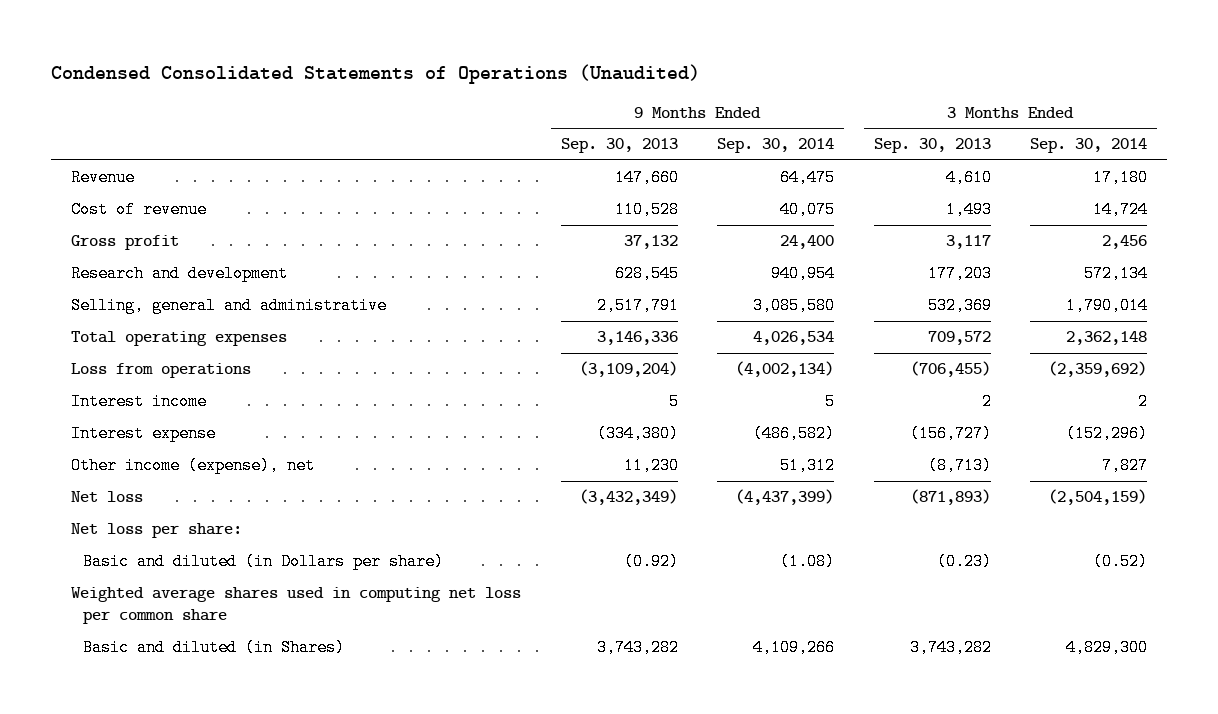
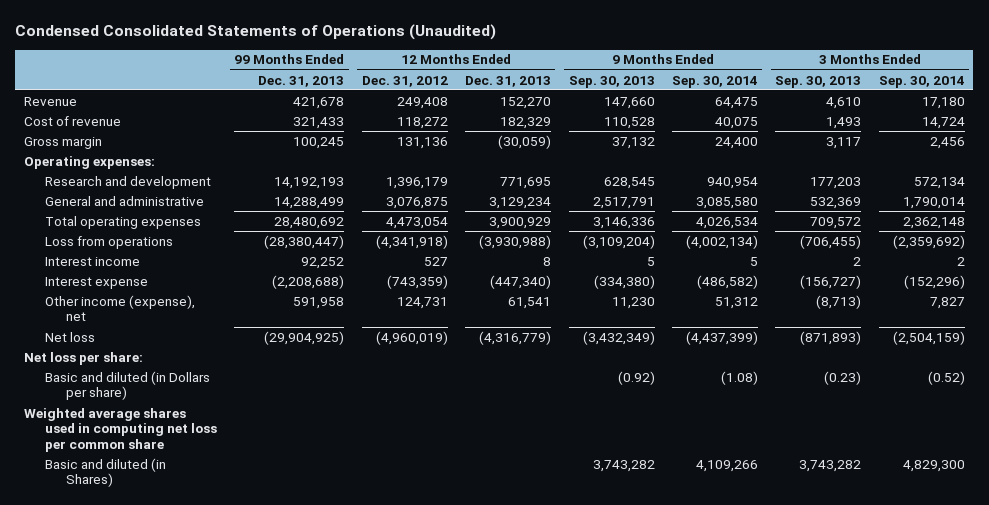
- | 9 Months Ended Sep. 30, 2013 | 9 Months Ended Sep. 30, 2014 | 3 Months Ended Sep. 30, 2013 | 3 Months Ended Sep. 30, 2014
+ | 99 Months Ended Dec. 31, 2013 | 12 Months Ended Dec. 31, 2012 | 12 Months Ended Dec. 31, 2013 | 9 Months Ended Sep. 30, 2013 | 9 Months Ended Sep. 30, 2014 | 3 Months Ended Sep. 30, 2013 | 3 Months Ended Sep. 30, 2014
- Gross profit | 37,132 | 24,400 | 3,117 | 2,456
+ Gross margin | 100,245 | 131,136 | (30,059) | 37,132 | 24,400 | 3,117 | 2,456
+ Operating expenses:
- Selling, general and administrative | 2,517,791 | 3,085,580 | 532,369 | 1,790,014
+ General and administrative | 14,288,499 | 3,076,875 | 3,129,234 | 2,517,791 | 3,085,580 | 532,369 | 1,790,014

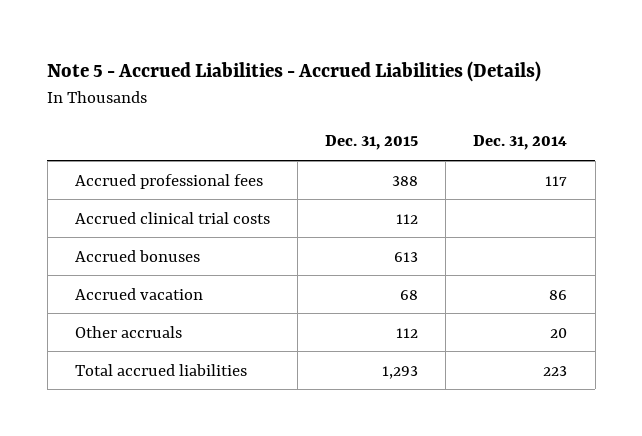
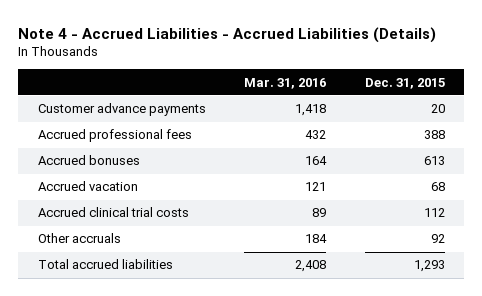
- Note 5 - Accrued Liabilities - Accrued Liabilities (Details)
+ Note 4 - Accrued Liabilities - Accrued Liabilities (Details)
- | Dec. 31, 2015 | Dec. 31, 2014
+ | Mar. 31, 2016 | Dec. 31, 2015
+ Customer advance payments | 1,418 | 20
- Other accruals | 112 | 20
moved down: Accrued clinical trial costs | 89 | 112
+ Other accruals | 184 | 92

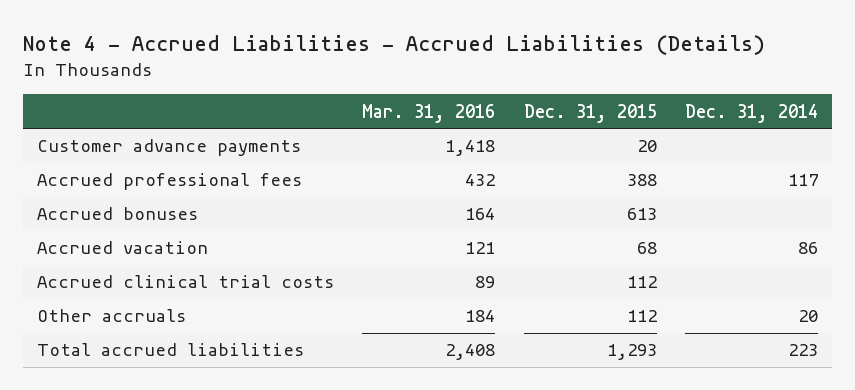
- | Mar. 31, 2016 | Dec. 31, 2015
+ | Mar. 31, 2016 | Dec. 31, 2015 | Dec. 31, 2014
- Other accruals | 184 | 92
+ Other accruals | 184 | 112 | 20

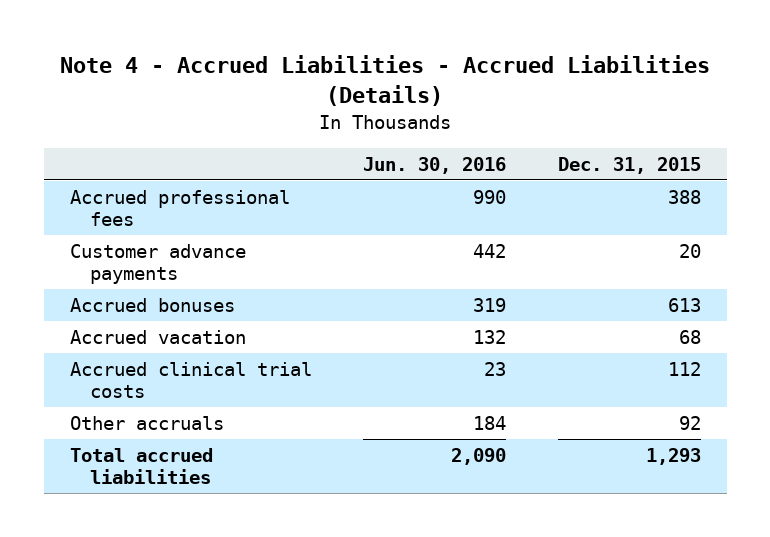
- | Mar. 31, 2016 | Dec. 31, 2015 | Dec. 31, 2014
+ | Jun. 30, 2016 | Dec. 31, 2015
moved down: Customer advance payments | 442 | 20
- Other accruals | 184 | 112 | 20
+ Other accruals | 184 | 92

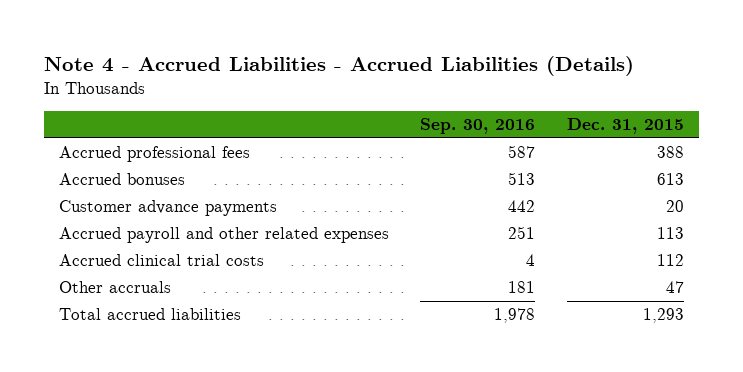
- | Jun. 30, 2016 | Dec. 31, 2015
+ | Sep. 30, 2016 | Dec. 31, 2015
- Accrued vacation | 132 | 68
moved down: Customer advance payments | 442 | 20
+ Accrued payroll and other related expenses | 251 | 113
- Other accruals | 184 | 92
+ Other accruals | 181 | 47

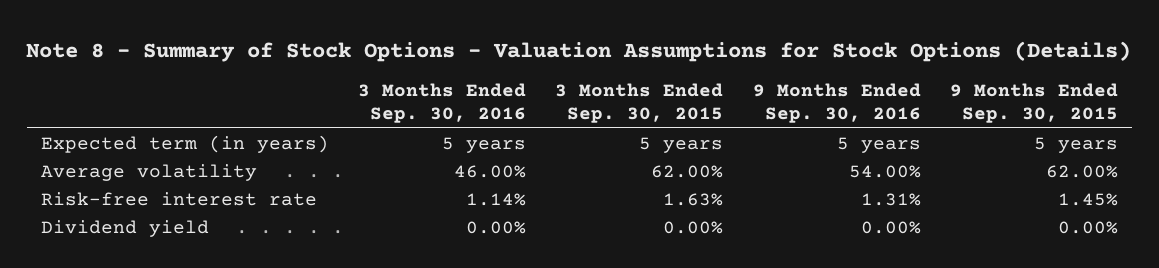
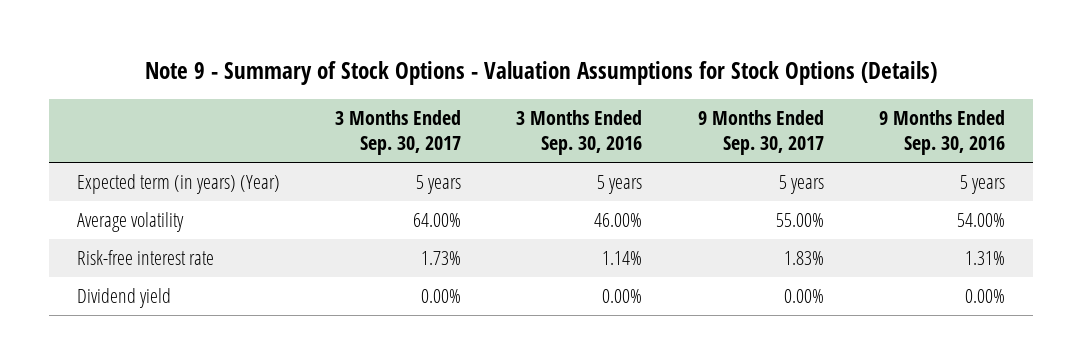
- Note 8 - Summary of Stock Options - Valuation Assumptions for Stock Options (Details)
+ Note 9 - Summary of Stock Options - Valuation Assumptions for Stock Options (Details)
- | 3 Months Ended Sep. 30, 2016 | 3 Months Ended Sep. 30, 2015 | 9 Months Ended Sep. 30, 2016 | 9 Months Ended Sep. 30, 2015
+ | 3 Months Ended Sep. 30, 2017 | 3 Months Ended Sep. 30, 2016 | 9 Months Ended Sep. 30, 2017 | 9 Months Ended Sep. 30, 2016
- Expected term (in years) | 5 years | 5 years | 5 years | 5 years
+ Expected term (in years) (Year) | 5 years | 5 years | 5 years | 5 years

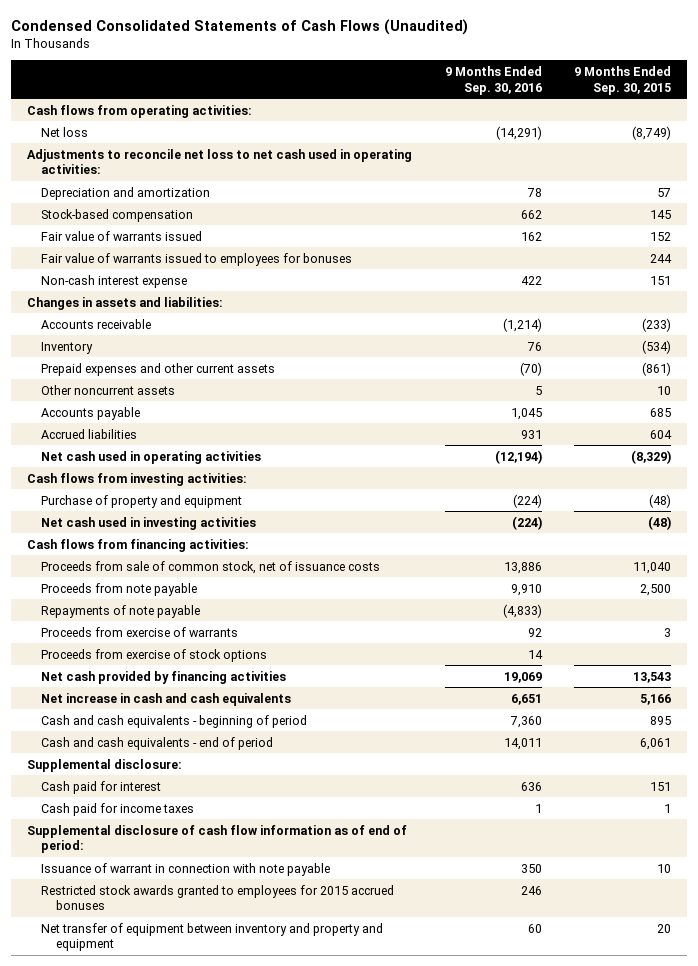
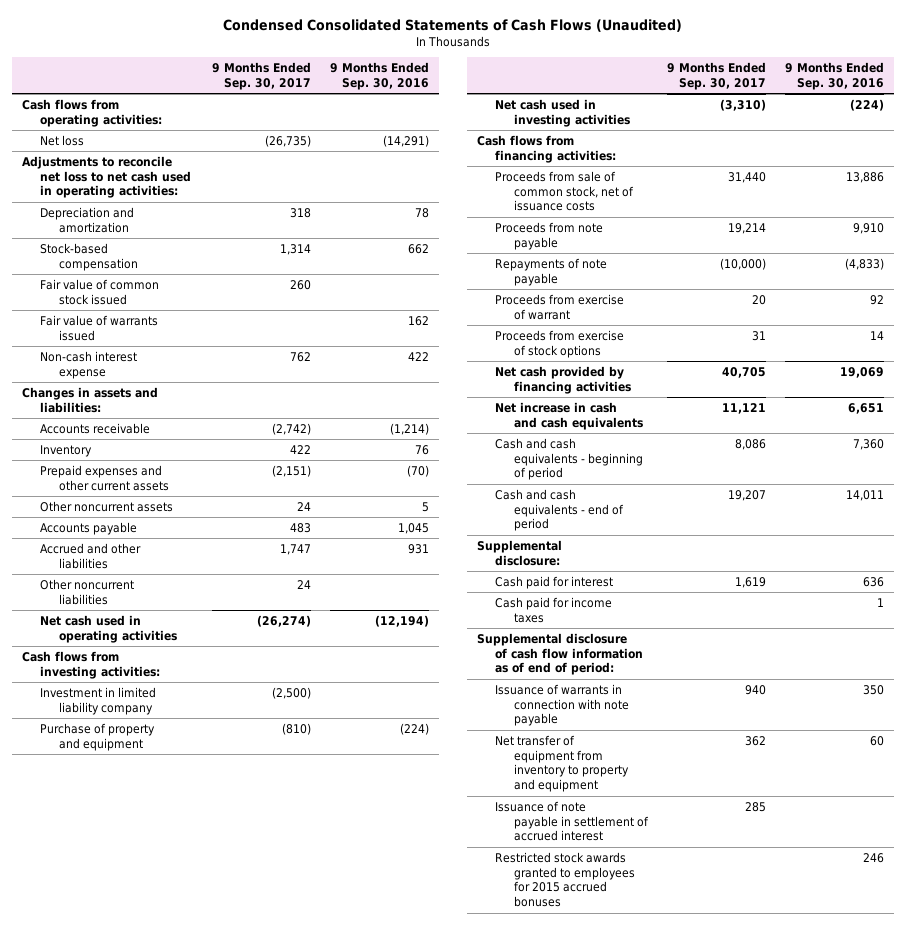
- | 9 Months Ended Sep. 30, 2016 | 9 Months Ended Sep. 30, 2015
+ | 9 Months Ended Sep. 30, 2017 | 9 Months Ended Sep. 30, 2016
+ Fair value of common stock issued | 260 |
- Fair value of warrants issued to employees for bonuses | | 244
- Accrued liabilities | 931 | 604
+ Accrued and other liabilities | 1,747 | 931
+ Other noncurrent liabilities | 24 |
+ Investment in limited liability company | (2,500) |
- Proceeds from exercise of warrants | 92 | 3
+ Proceeds from exercise of warrant | 20 | 92
- Issuance of warrant in connection with note payable | 350 | 10
+ Issuance of warrants in connection with note payable | 940 | 350
+ Net transfer of equipment from inventory to property and equipment | 362 | 60
+ Issuance of note payable in settlement of accrued interest | 285 |
- Net transfer of equipment between inventory and property and equipment | 60 | 20

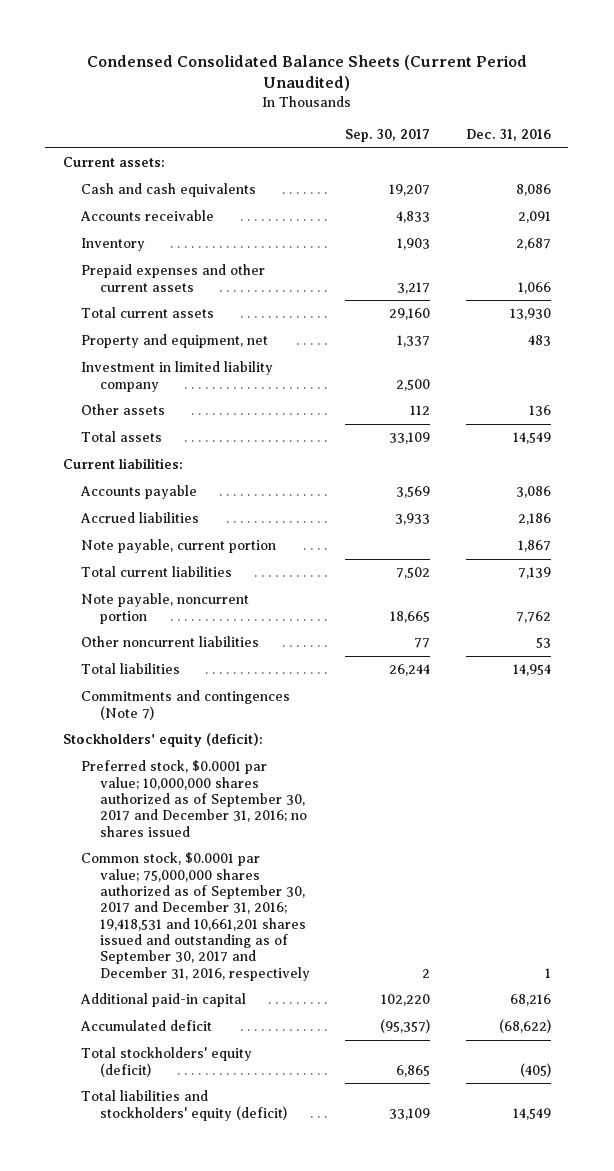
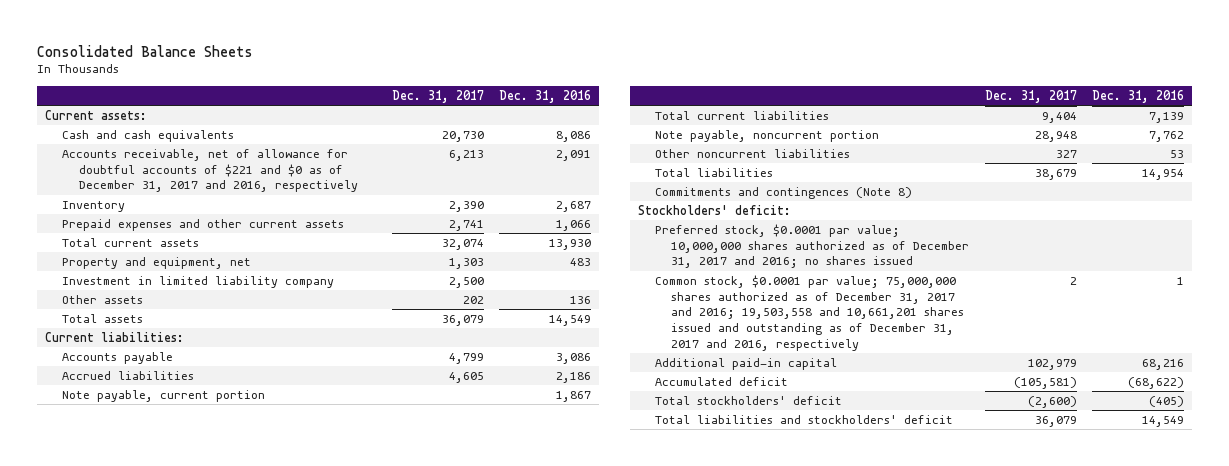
- Condensed Consolidated Balance Sheets (Current Period Unaudited)
+ Consolidated Balance Sheets
- | Sep. 30, 2017 | Dec. 31, 2016
+ | Dec. 31, 2017 | Dec. 31, 2016
- Accounts receivable | 4,833 | 2,091
+ Accounts receivable, net of allowance for doubtful accounts of $221 and $0 as of December 31, 2017 and 2016, respectively | 6,213 | 2,091
- Commitments and contingences (Note 7)
- Stockholders' equity (deficit):
- Preferred stock, $0.0001 par value; 10,000,000 shares authorized as of September 30, 2017 and December 31, 2016; no shares issued
- Common stock, $0.0001 par value; 75,000,000 shares authorized as of September 30, 2017 and December 31, 2016; 19,418,531 and 10,661,201 shares issued and outstanding as of September 30, 2017 and December 31, 2016, respectively | 2 | 1
+ Commitments and contingences (Note 8)
+ Stockholders' deficit:
+ Preferred stock, $0.0001 par value; 10,000,000 shares authorized as of December 31, 2017 and 2016; no shares issued
+ Common stock, $0.0001 par value; 75,000,000 shares authorized as of December 31, 2017 and 2016; 19,503,558 and 10,661,201 shares issued and outstanding as of December 31, 2017 and 2016, respectively | 2 | 1
- Total stockholders' equity (deficit) | 6,865 | (405)
- Total liabilities and stockholders' equity (deficit) | 33,109 | 14,549
+ Total stockholders' deficit | (2,600) | (405)
+ Total liabilities and stockholders' deficit | 36,079 | 14,549

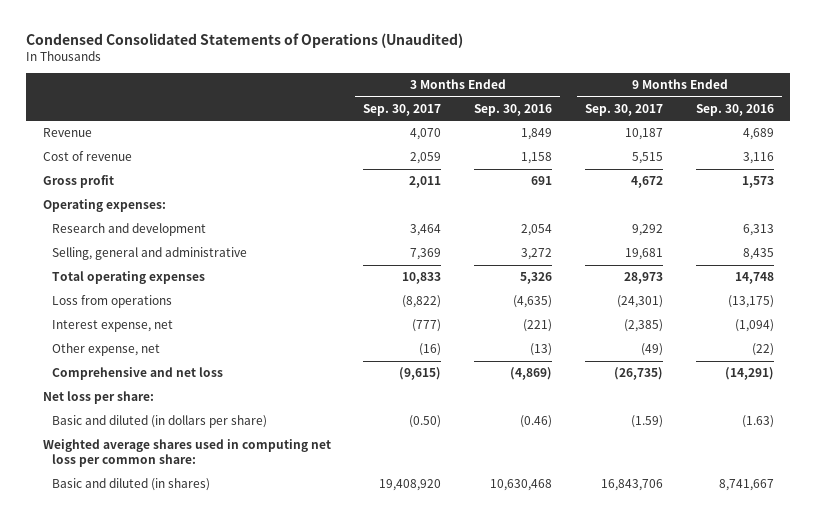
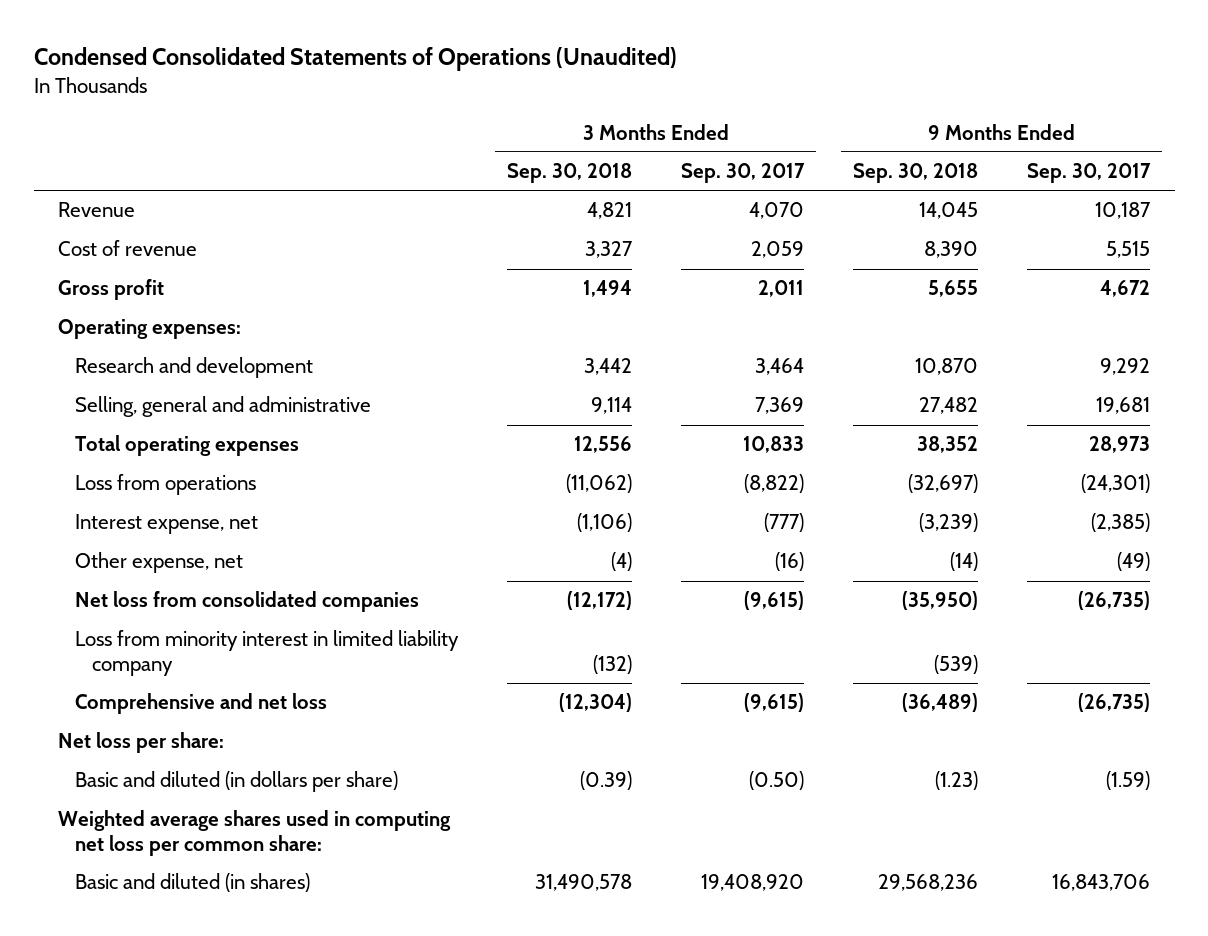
- | 3 Months Ended Sep. 30, 2017 | 3 Months Ended Sep. 30, 2016 | 9 Months Ended Sep. 30, 2017 | 9 Months Ended Sep. 30, 2016
+ | 3 Months Ended Sep. 30, 2018 | 3 Months Ended Sep. 30, 2017 | 9 Months Ended Sep. 30, 2018 | 9 Months Ended Sep. 30, 2017
+ Net loss from consolidated companies | (12,172) | (9,615) | (35,950) | (26,735)
+ Loss from minority interest in limited liability company | (132) | | (539) |

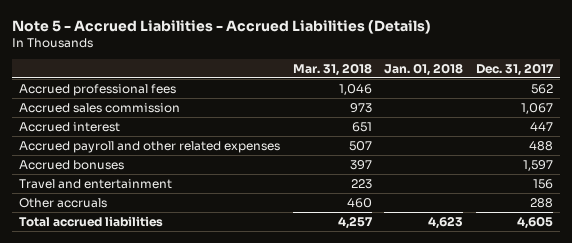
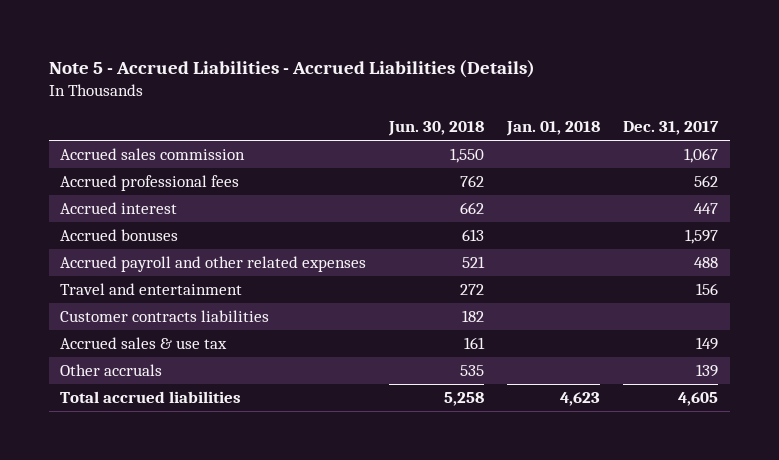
- | Mar. 31, 2018 | Jan. 01, 2018 | Dec. 31, 2017
+ | Jun. 30, 2018 | Jan. 01, 2018 | Dec. 31, 2017
moved down: Accrued professional fees | 762 | | 562
moved down: Accrued payroll and other related expenses | 521 | | 488
- Other accruals | 460 | | 288
+ Customer contracts liabilities | 182 | |
+ Accrued sales & use tax | 161 | | 149
+ Other accruals | 535 | | 139

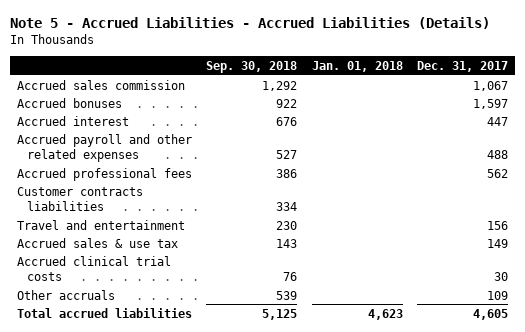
- | Jun. 30, 2018 | Jan. 01, 2018 | Dec. 31, 2017
+ | Sep. 30, 2018 | Jan. 01, 2018 | Dec. 31, 2017
moved down: Accrued interest | 676 | | 447
moved down: Accrued professional fees | 386 | | 562
moved down: Travel and entertainment | 230 | | 156
- Other accruals | 535 | | 139
+ Accrued clinical trial costs | 76 | | 30
+ Other accruals | 539 | | 109

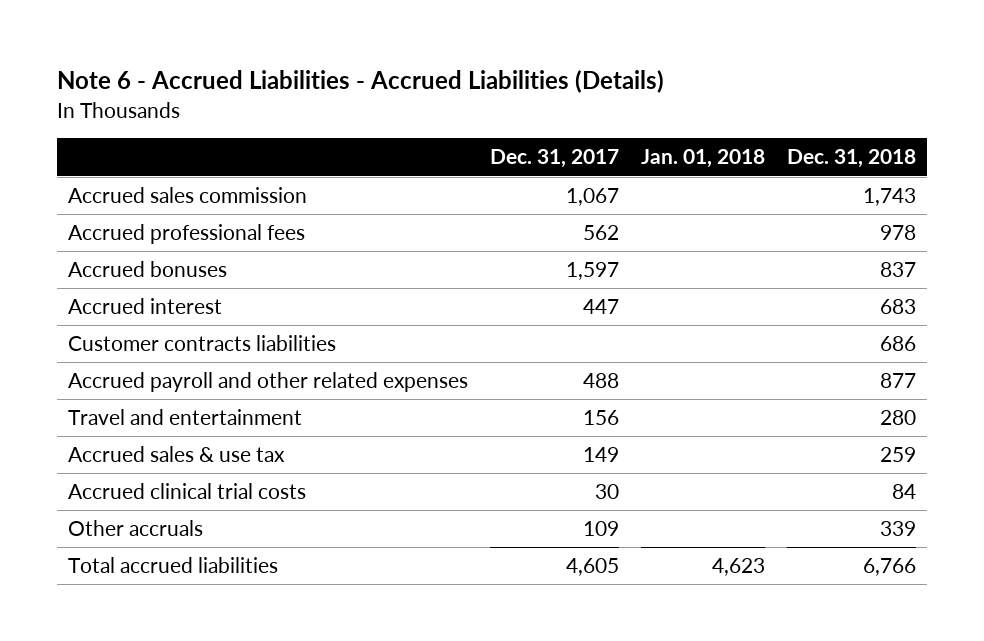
- Note 5 - Accrued Liabilities - Accrued Liabilities (Details)
+ Note 6 - Accrued Liabilities - Accrued Liabilities (Details)
- | Sep. 30, 2018 | Jan. 01, 2018 | Dec. 31, 2017
+ | Dec. 31, 2017 | Jan. 01, 2018 | Dec. 31, 2018
moved up: Accrued professional fees | 562 | | 978
moved down: Accrued payroll and other related expenses | 488 | | 877

